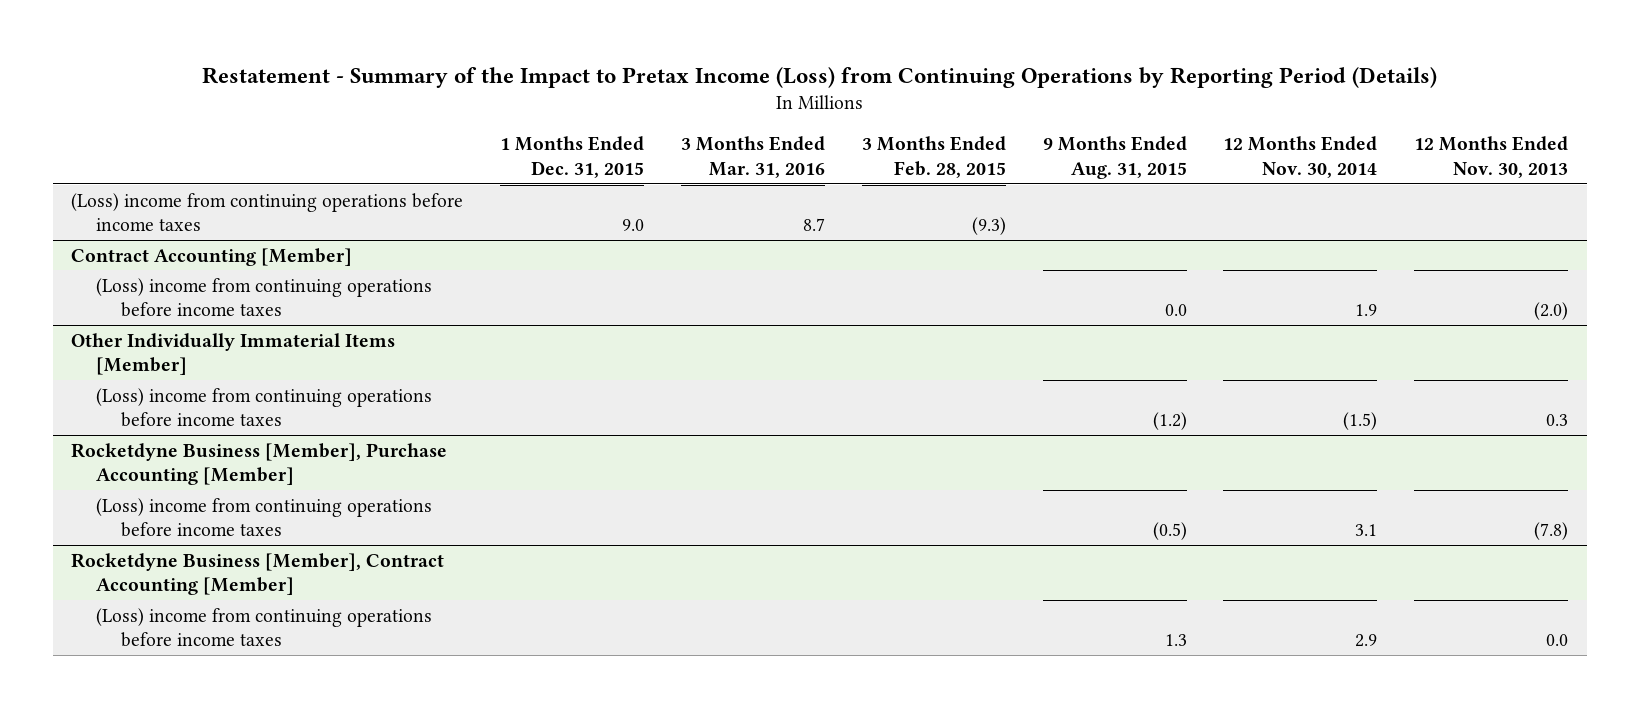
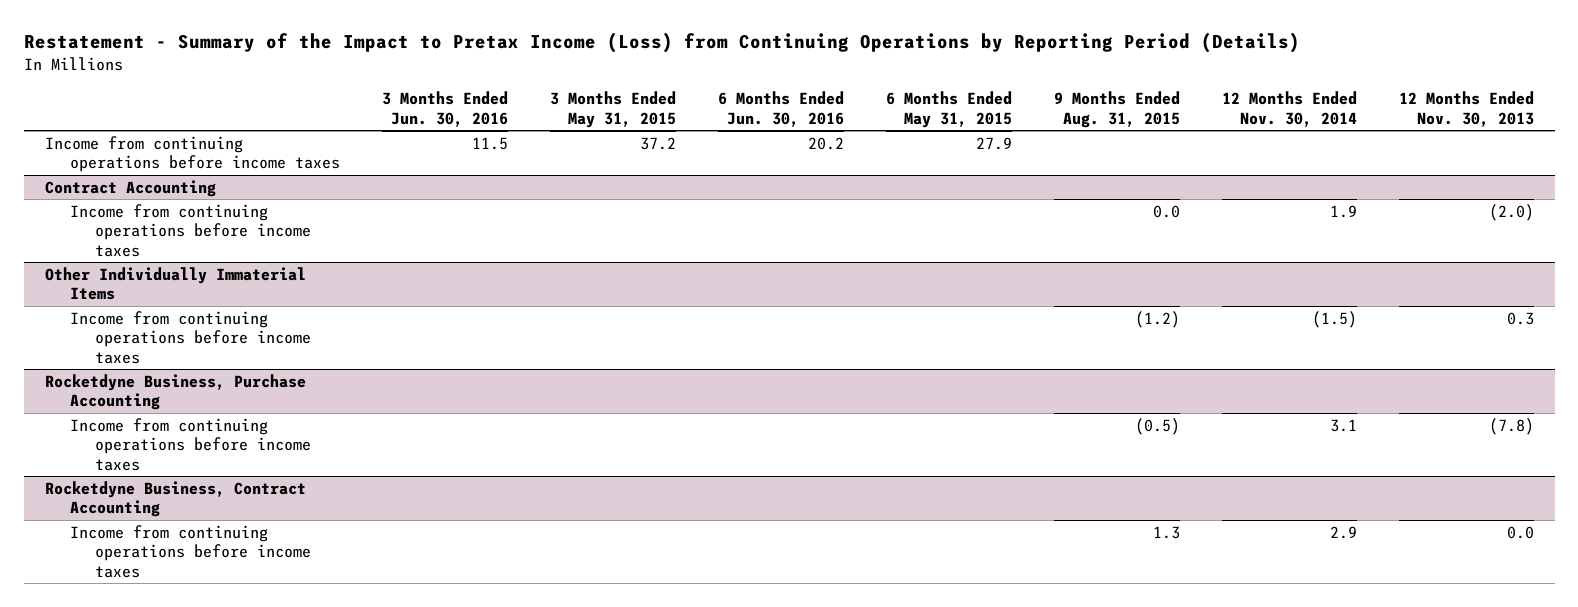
- | 1 Months Ended Dec. 31, 2015 | 3 Months Ended Mar. 31, 2016 | 3 Months Ended Feb. 28, 2015 | 9 Months Ended Aug. 31, 2015 | 12 Months Ended Nov. 30, 2014 | 12 Months Ended Nov. 30, 2013
+ | 3 Months Ended Jun. 30, 2016 | 3 Months Ended May 31, 2015 | 6 Months Ended Jun. 30, 2016 | 6 Months Ended May 31, 2015 | 9 Months Ended Aug. 31, 2015 | 12 Months Ended Nov. 30, 2014 | 12 Months Ended Nov. 30, 2013
- (Loss) income from continuing operations before income taxes | 9.0 | 8.7 | (9.3) | | |
- Contract Accounting [Member]
- (Loss) income from continuing operations before income taxes | | | | 0.0 | 1.9 | (2.0)
- Other Individually Immaterial Items [Member]
- (Loss) income from continuing operations before income taxes | | | | (1.2) | (1.5) | 0.3
- Rocketdyne Business [Member], Purchase Accounting [Member]
- (Loss) income from continuing operations before income taxes | | | | (0.5) | 3.1 | (7.8)
- Rocketdyne Business [Member], Contract Accounting [Member]
- (Loss) income from continuing operations before income taxes | | | | 1.3 | 2.9 | 0.0
+ Income from continuing operations before income taxes | 11.5 | 37.2 | 20.2 | 27.9 | | |
+ Contract Accounting
+ Income from continuing operations before income taxes | | | | | 0.0 | 1.9 | (2.0)
+ Other Individually Immaterial Items
+ Income from continuing operations before income taxes | | | | | (1.2) | (1.5) | 0.3
+ Rocketdyne Business, Purchase Accounting
+ Income from continuing operations before income taxes | | | | | (0.5) | 3.1 | (7.8)
+ Rocketdyne Business, Contract Accounting
+ Income from continuing operations before income taxes | | | | | 1.3 | 2.9 | 0.0

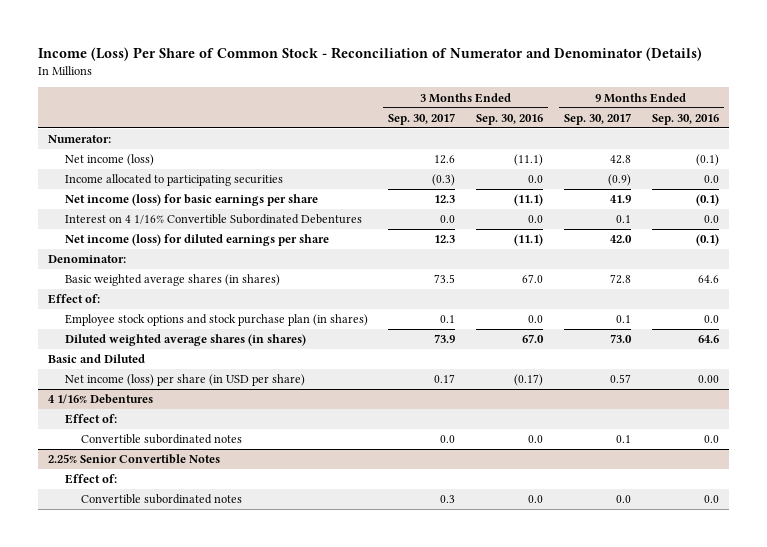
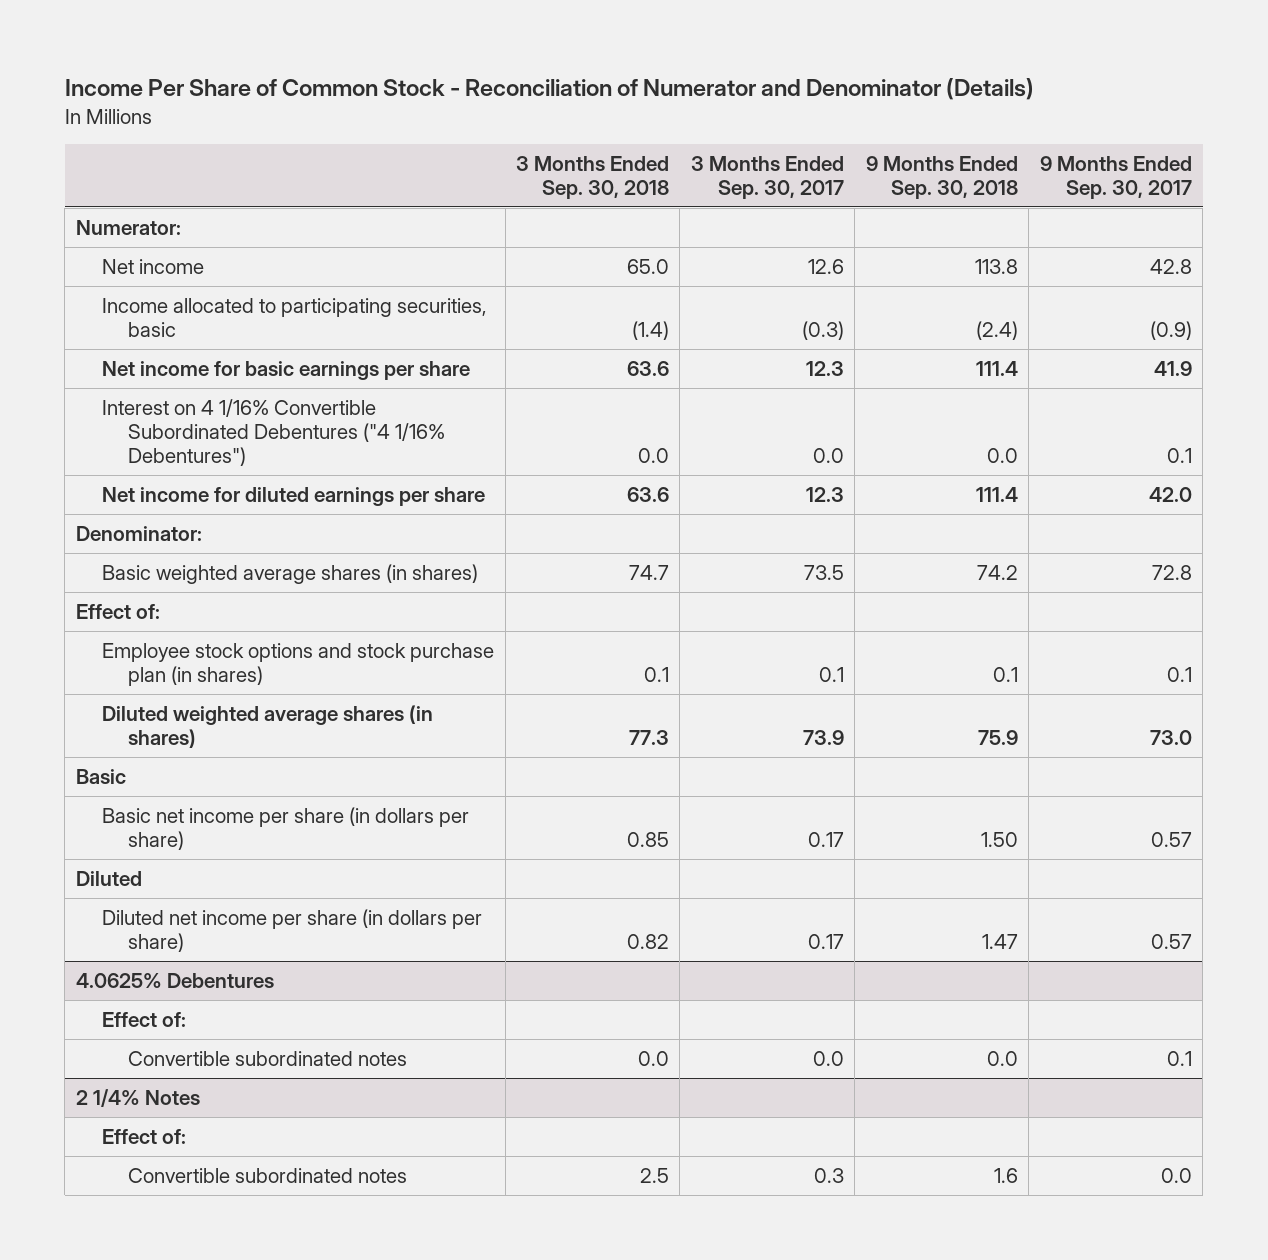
- Income (Loss) Per Share of Common Stock - Reconciliation of Numerator and Denominator (Details)
+ Income Per Share of Common Stock - Reconciliation of Numerator and Denominator (Details)
- | 3 Months Ended Sep. 30, 2017 | 3 Months Ended Sep. 30, 2016 | 9 Months Ended Sep. 30, 2017 | 9 Months Ended Sep. 30, 2016
+ | 3 Months Ended Sep. 30, 2018 | 3 Months Ended Sep. 30, 2017 | 9 Months Ended Sep. 30, 2018 | 9 Months Ended Sep. 30, 2017
- Net income (loss) | 12.6 | (11.1) | 42.8 | (0.1)
- Income allocated to participating securities | (0.3) | 0.0 | (0.9) | 0.0
- Net income (loss) for basic earnings per share | 12.3 | (11.1) | 41.9 | (0.1)
- Interest on 4 1/16% Convertible Subordinated Debentures | 0.0 | 0.0 | 0.1 | 0.0
- Net income (loss) for diluted earnings per share | 12.3 | (11.1) | 42.0 | (0.1)
+ Net income | 65.0 | 12.6 | 113.8 | 42.8
+ Income allocated to participating securities, basic | (1.4) | (0.3) | (2.4) | (0.9)
+ Net income for basic earnings per share | 63.6 | 12.3 | 111.4 | 41.9
+ Interest on 4 1/16% Convertible Subordinated Debentures ("4 1/16% Debentures") | 0.0 | 0.0 | 0.0 | 0.1
+ Net income for diluted earnings per share | 63.6 | 12.3 | 111.4 | 42.0
- Basic and Diluted
- Net income (loss) per share (in USD per share) | 0.17 | (0.17) | 0.57 | 0.00
- 4 1/16% Debentures
+ Basic
+ Basic net income per share (in dollars per share) | 0.85 | 0.17 | 1.50 | 0.57
+ Diluted
+ Diluted net income per share (in dollars per share) | 0.82 | 0.17 | 1.47 | 0.57
+ 4.0625% Debentures
- 2.25% Senior Convertible Notes
+ 2 1/4% Notes

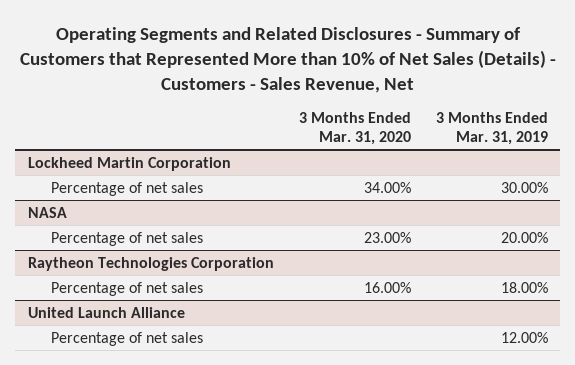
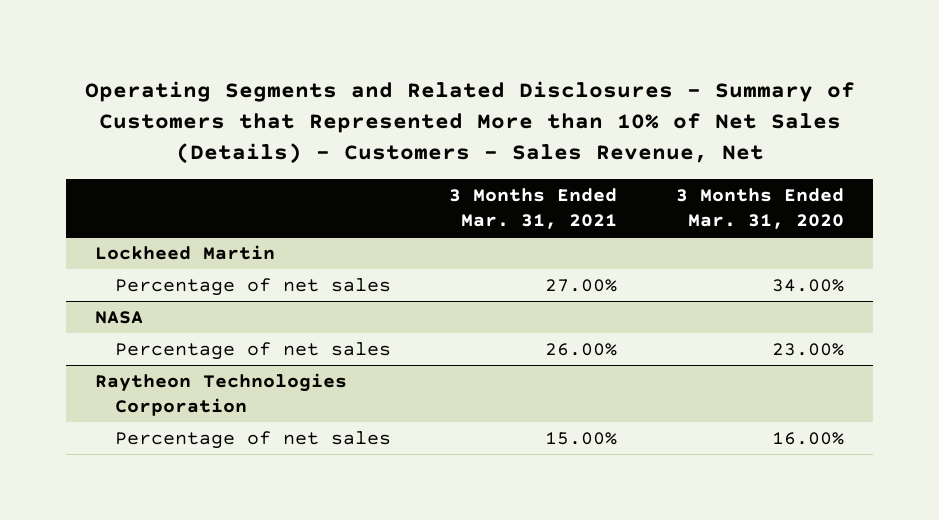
- | 3 Months Ended Mar. 31, 2020 | 3 Months Ended Mar. 31, 2019
+ | 3 Months Ended Mar. 31, 2021 | 3 Months Ended Mar. 31, 2020
- Lockheed Martin Corporation
+ Lockheed Martin
- United Launch Alliance
- Percentage of net sales | | 12.00%

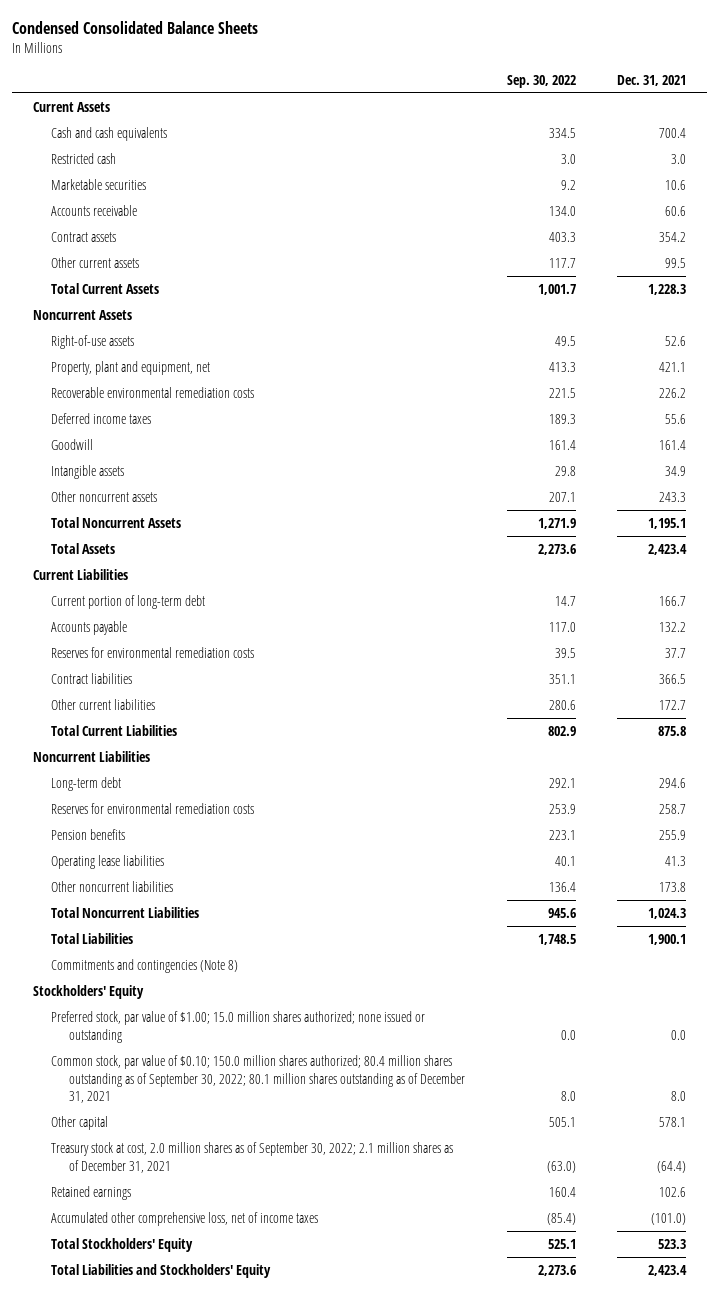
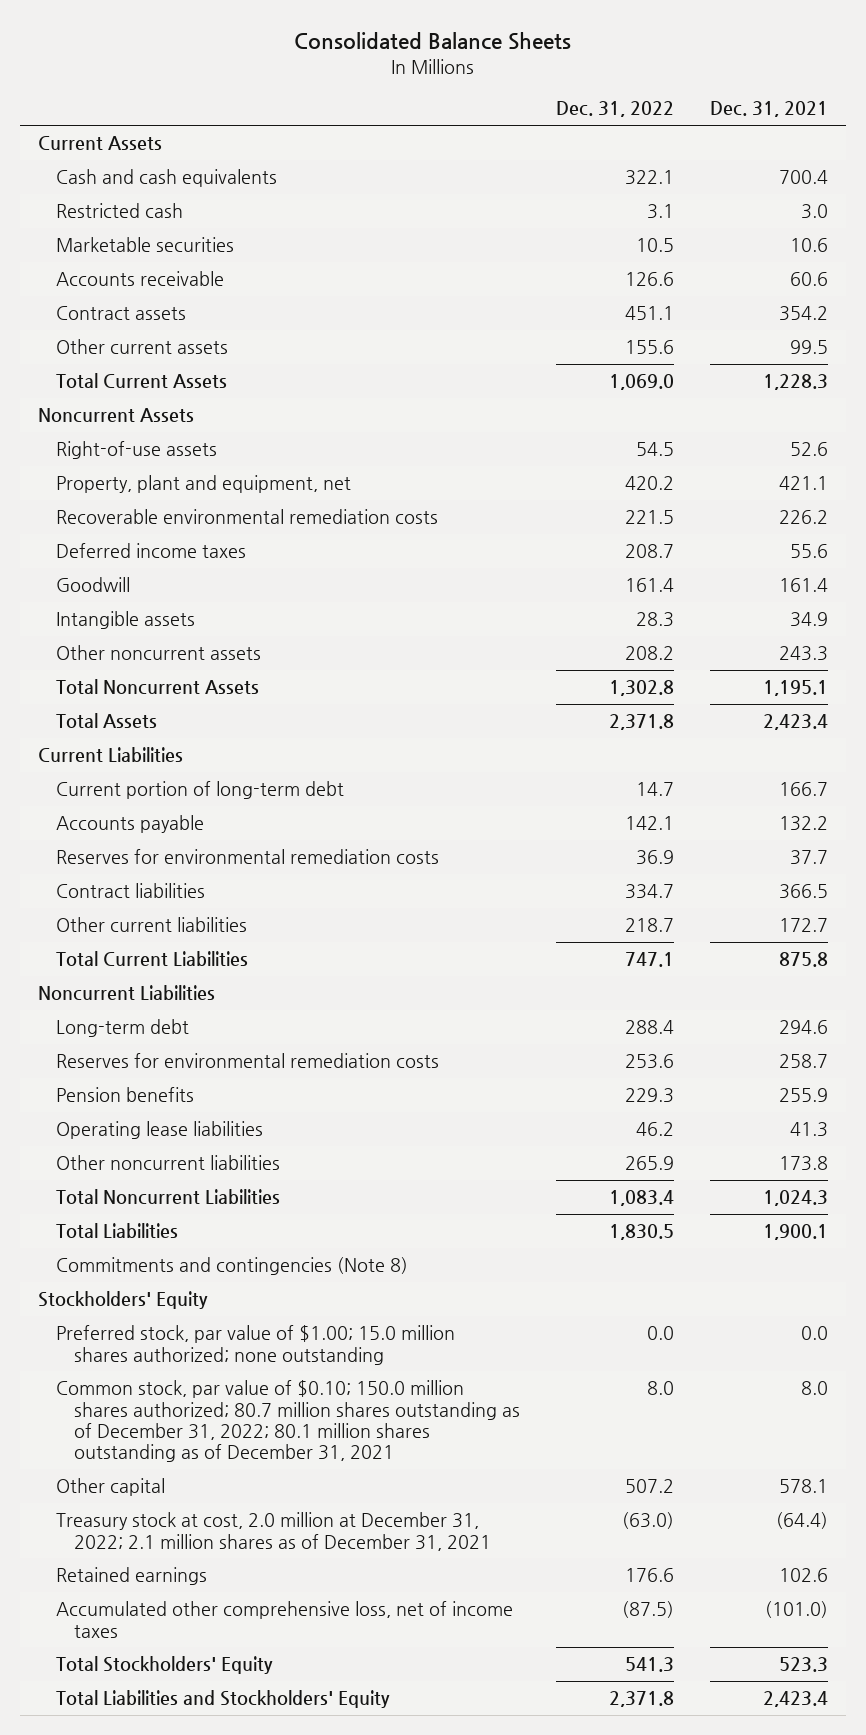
- Condensed Consolidated Balance Sheets
+ Consolidated Balance Sheets
- | Sep. 30, 2022 | Dec. 31, 2021
+ | Dec. 31, 2022 | Dec. 31, 2021
- Preferred stock, par value of $1.00; 15.0 million shares authorized; none issued or outstanding | 0.0 | 0.0
- Common stock, par value of $0.10; 150.0 million shares authorized; 80.4 million shares outstanding as of September 30, 2022; 80.1 million shares outstanding as of December 31, 2021 | 8.0 | 8.0
+ Preferred stock, par value of $1.00; 15.0 million shares authorized; none outstanding | 0.0 | 0.0
+ Common stock, par value of $0.10; 150.0 million shares authorized; 80.7 million shares outstanding as of December 31, 2022; 80.1 million shares outstanding as of December 31, 2021 | 8.0 | 8.0
- Treasury stock at cost, 2.0 million shares as of September 30, 2022; 2.1 million shares as of December 31, 2021 | (63.0) | (64.4)
+ Treasury stock at cost, 2.0 million at December 31, 2022; 2.1 million shares as of December 31, 2021 | (63.0) | (64.4)

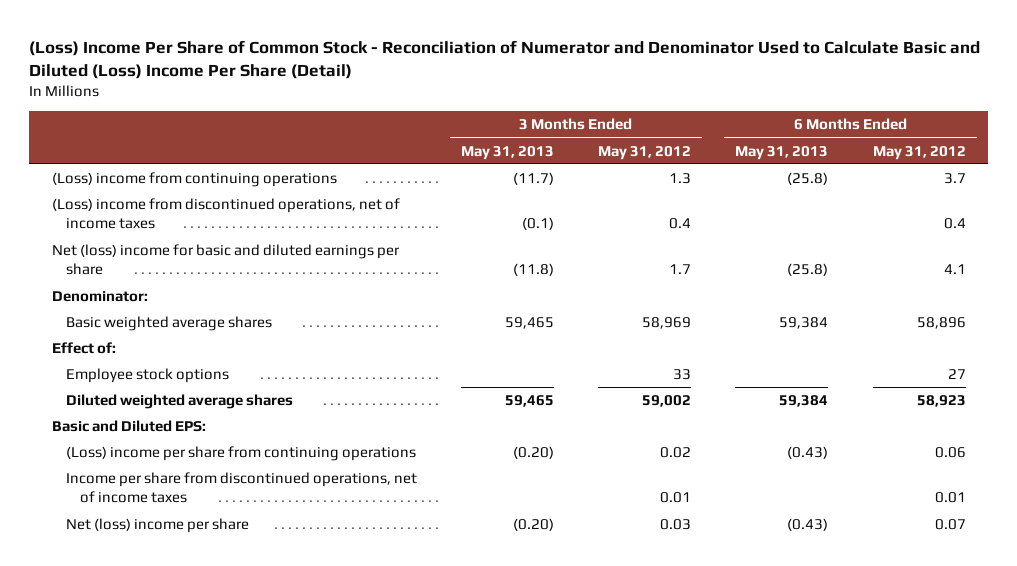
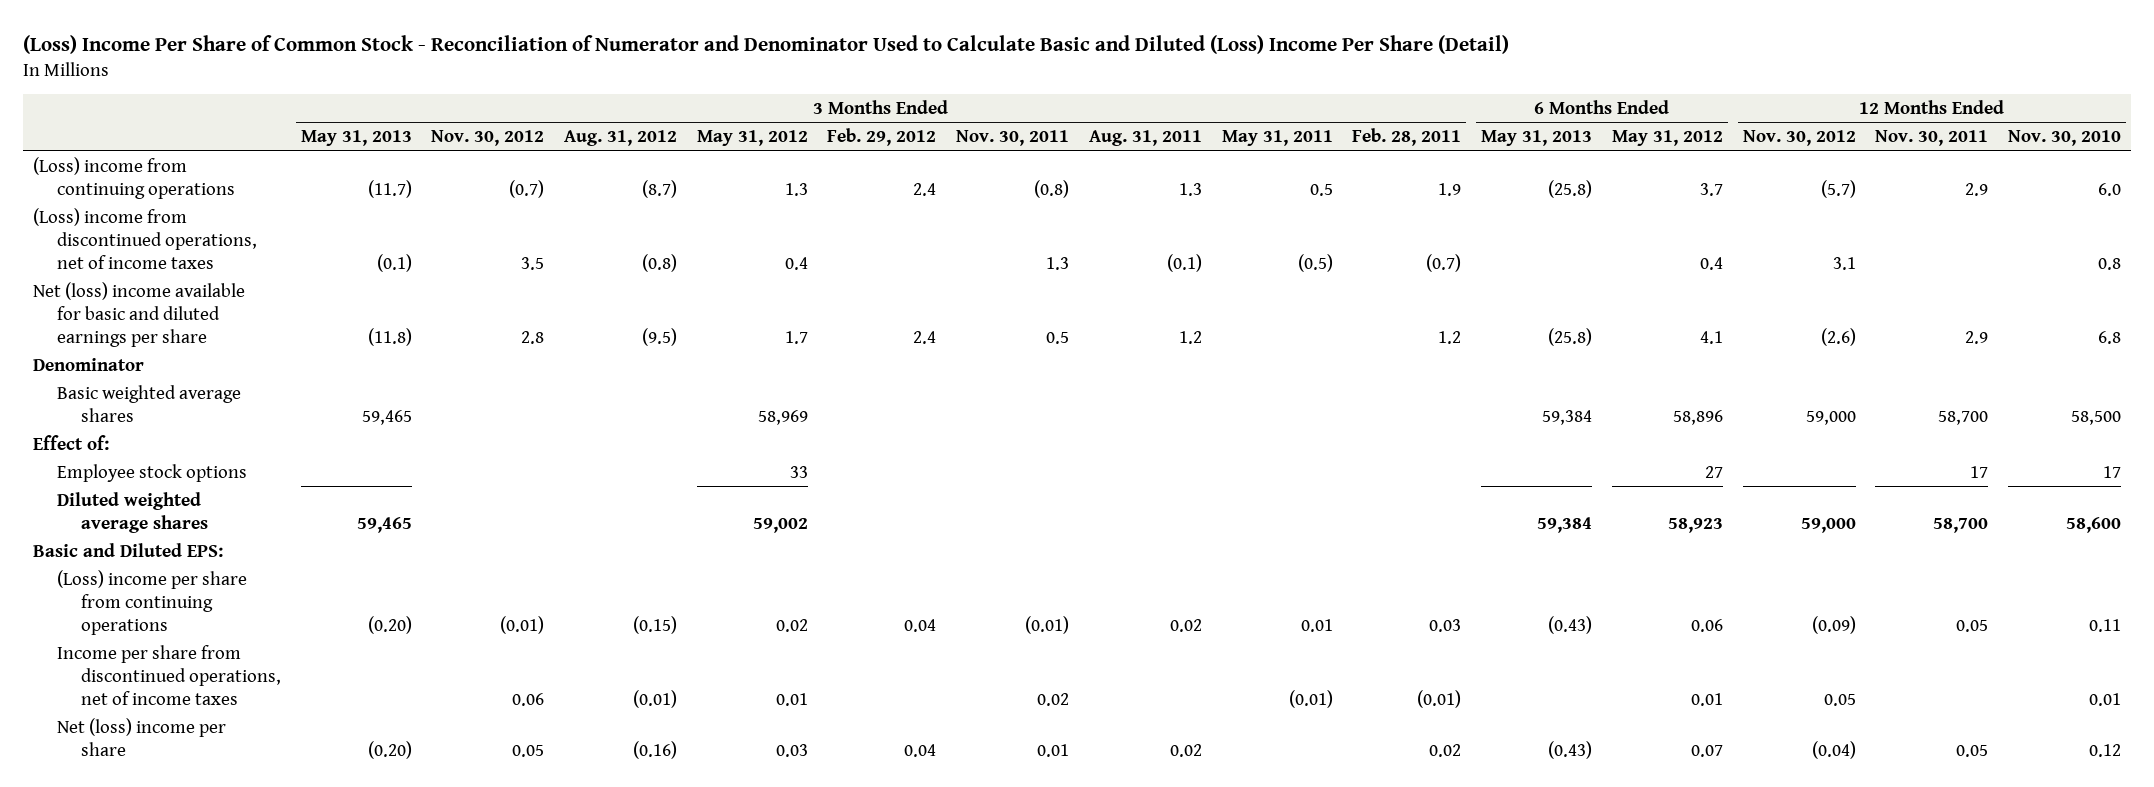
- | 3 Months Ended May 31, 2013 | 3 Months Ended May 31, 2012 | 6 Months Ended May 31, 2013 | 6 Months Ended May 31, 2012
+ | 3 Months Ended May 31, 2013 | 3 Months Ended Nov. 30, 2012 | 3 Months Ended Aug. 31, 2012 | 3 Months Ended May 31, 2012 | 3 Months Ended Feb. 29, 2012 | 3 Months Ended Nov. 30, 2011 | 3 Months Ended Aug. 31, 2011 | 3 Months Ended May 31, 2011 | 3 Months Ended Feb. 28, 2011 | 6 Months Ended May 31, 2013 | 6 Months Ended May 31, 2012 | 12 Months Ended Nov. 30, 2012 | 12 Months Ended Nov. 30, 2011 | 12 Months Ended Nov. 30, 2010
- Net (loss) income for basic and diluted earnings per share | (11.8) | 1.7 | (25.8) | 4.1
- Denominator:
+ Net (loss) income available for basic and diluted earnings per share | (11.8) | 2.8 | (9.5) | 1.7 | 2.4 | 0.5 | 1.2 | | 1.2 | (25.8) | 4.1 | (2.6) | 2.9 | 6.8
+ Denominator

